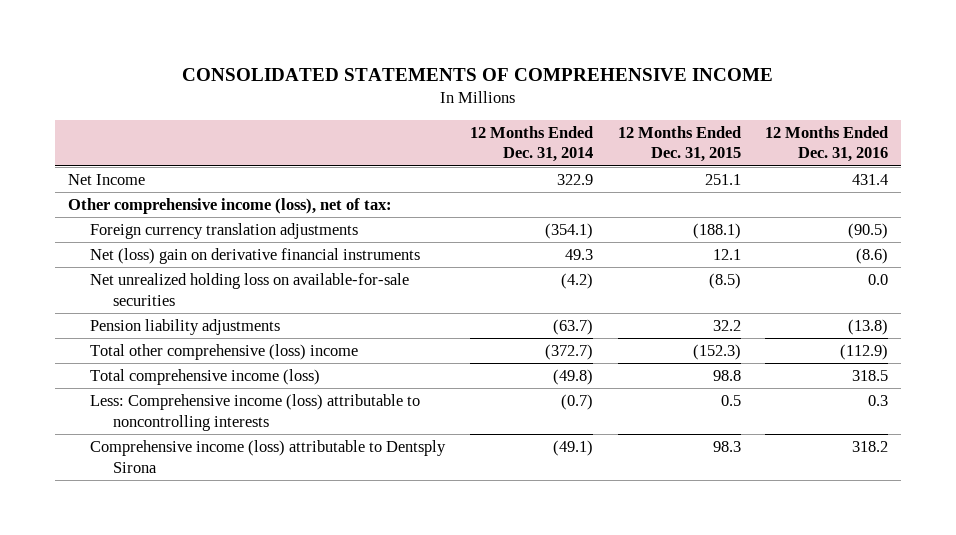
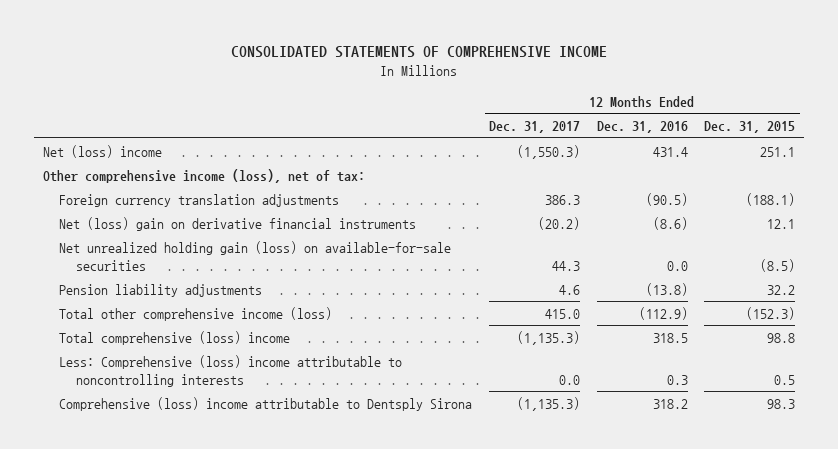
- | 12 Months Ended Dec. 31, 2014 | 12 Months Ended Dec. 31, 2015 | 12 Months Ended Dec. 31, 2016
+ | 12 Months Ended Dec. 31, 2017 | 12 Months Ended Dec. 31, 2016 | 12 Months Ended Dec. 31, 2015
- Net Income | 322.9 | 251.1 | 431.4
+ Net (loss) income | (1,550.3) | 431.4 | 251.1
- Net unrealized holding loss on available-for-sale securities | (4.2) | (8.5) | 0.0
+ Net unrealized holding gain (loss) on available-for-sale securities | 44.3 | 0.0 | (8.5)
- Total other comprehensive (loss) income | (372.7) | (152.3) | (112.9)
- Total comprehensive income (loss) | (49.8) | 98.8 | 318.5
- Less: Comprehensive income (loss) attributable to noncontrolling interests | (0.7) | 0.5 | 0.3
- Comprehensive income (loss) attributable to Dentsply Sirona | (49.1) | 98.3 | 318.2
+ Total other comprehensive income (loss) | 415.0 | (112.9) | (152.3)
+ Total comprehensive (loss) income | (1,135.3) | 318.5 | 98.8
+ Less: Comprehensive (loss) income attributable to noncontrolling interests | 0.0 | 0.3 | 0.5
+ Comprehensive (loss) income attributable to Dentsply Sirona | (1,135.3) | 318.2 | 98.3

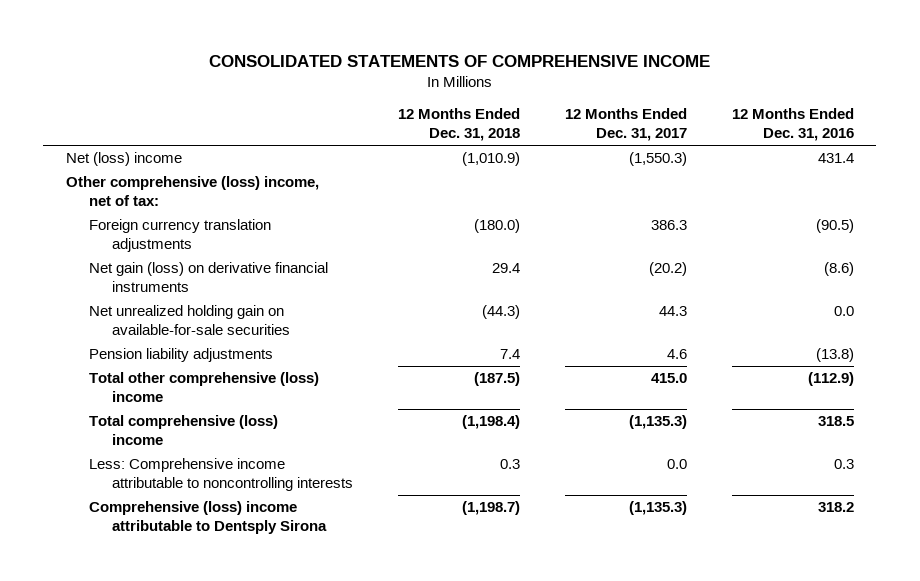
- | 12 Months Ended Dec. 31, 2017 | 12 Months Ended Dec. 31, 2016 | 12 Months Ended Dec. 31, 2015
+ | 12 Months Ended Dec. 31, 2018 | 12 Months Ended Dec. 31, 2017 | 12 Months Ended Dec. 31, 2016
- Other comprehensive income (loss), net of tax:
+ Other comprehensive (loss) income, net of tax:
- Net (loss) gain on derivative financial instruments | (20.2) | (8.6) | 12.1
- Net unrealized holding gain (loss) on available-for-sale securities | 44.3 | 0.0 | (8.5)
+ Net gain (loss) on derivative financial instruments | 29.4 | (20.2) | (8.6)
+ Net unrealized holding gain on available-for-sale securities | (44.3) | 44.3 | 0.0
- Total other comprehensive income (loss) | 415.0 | (112.9) | (152.3)
+ Total other comprehensive (loss) income | (187.5) | 415.0 | (112.9)
- Less: Comprehensive (loss) income attributable to noncontrolling interests | 0.0 | 0.3 | 0.5
+ Less: Comprehensive income attributable to noncontrolling interests | 0.3 | 0.0 | 0.3

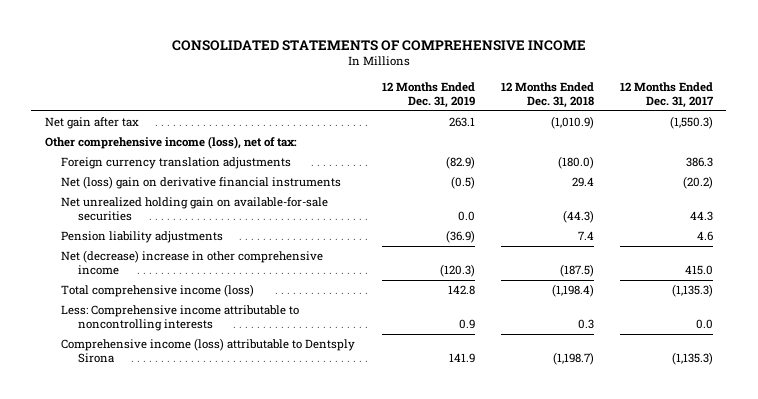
- | 12 Months Ended Dec. 31, 2018 | 12 Months Ended Dec. 31, 2017 | 12 Months Ended Dec. 31, 2016
+ | 12 Months Ended Dec. 31, 2019 | 12 Months Ended Dec. 31, 2018 | 12 Months Ended Dec. 31, 2017
- Net (loss) income | (1,010.9) | (1,550.3) | 431.4
- Other comprehensive (loss) income, net of tax:
+ Net gain after tax | 263.1 | (1,010.9) | (1,550.3)
+ Other comprehensive income (loss), net of tax:
- Net gain (loss) on derivative financial instruments | 29.4 | (20.2) | (8.6)
+ Net (loss) gain on derivative financial instruments | (0.5) | 29.4 | (20.2)
- Total other comprehensive (loss) income | (187.5) | 415.0 | (112.9)
- Total comprehensive (loss) income | (1,198.4) | (1,135.3) | 318.5
+ Net (decrease) increase in other comprehensive income | (120.3) | (187.5) | 415.0
+ Total comprehensive income (loss) | 142.8 | (1,198.4) | (1,135.3)
- Comprehensive (loss) income attributable to Dentsply Sirona | (1,198.7) | (1,135.3) | 318.2
+ Comprehensive income (loss) attributable to Dentsply Sirona | 141.9 | (1,198.7) | (1,135.3)

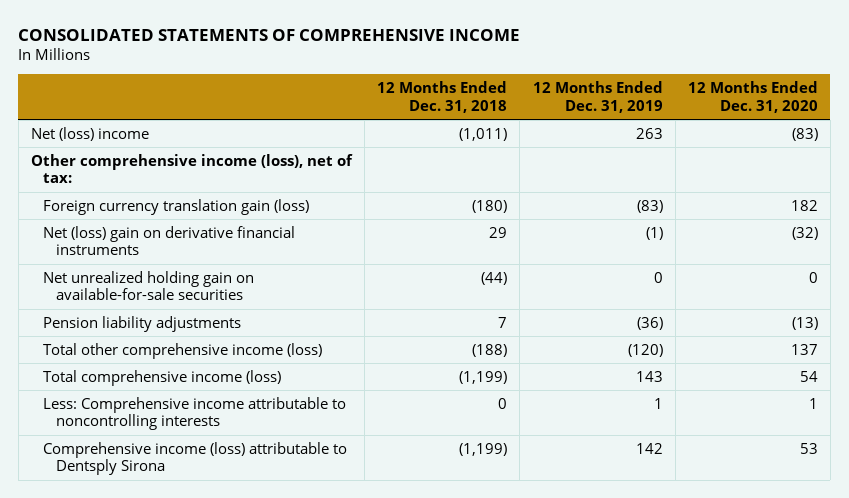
- | 12 Months Ended Dec. 31, 2019 | 12 Months Ended Dec. 31, 2018 | 12 Months Ended Dec. 31, 2017
+ | 12 Months Ended Dec. 31, 2018 | 12 Months Ended Dec. 31, 2019 | 12 Months Ended Dec. 31, 2020
- Net gain after tax | 263.1 | (1,010.9) | (1,550.3)
+ Net (loss) income | (1,011) | 263 | (83)
- Foreign currency translation adjustments | (82.9) | (180.0) | 386.3
- Net (loss) gain on derivative financial instruments | (0.5) | 29.4 | (20.2)
- Net unrealized holding gain on available-for-sale securities | 0.0 | (44.3) | 44.3
- Pension liability adjustments | (36.9) | 7.4 | 4.6
- Net (decrease) increase in other comprehensive income | (120.3) | (187.5) | 415.0
- Total comprehensive income (loss) | 142.8 | (1,198.4) | (1,135.3)
- Less: Comprehensive income attributable to noncontrolling interests | 0.9 | 0.3 | 0.0
- Comprehensive income (loss) attributable to Dentsply Sirona | 141.9 | (1,198.7) | (1,135.3)
+ Foreign currency translation gain (loss) | (180) | (83) | 182
+ Net (loss) gain on derivative financial instruments | 29 | (1) | (32)
+ Net unrealized holding gain on available-for-sale securities | (44) | 0 | 0
+ Pension liability adjustments | 7 | (36) | (13)
+ Total other comprehensive income (loss) | (188) | (120) | 137
+ Total comprehensive income (loss) | (1,199) | 143 | 54
+ Less: Comprehensive income attributable to noncontrolling interests | 0 | 1 | 1
+ Comprehensive income (loss) attributable to Dentsply Sirona | (1,199) | 142 | 53

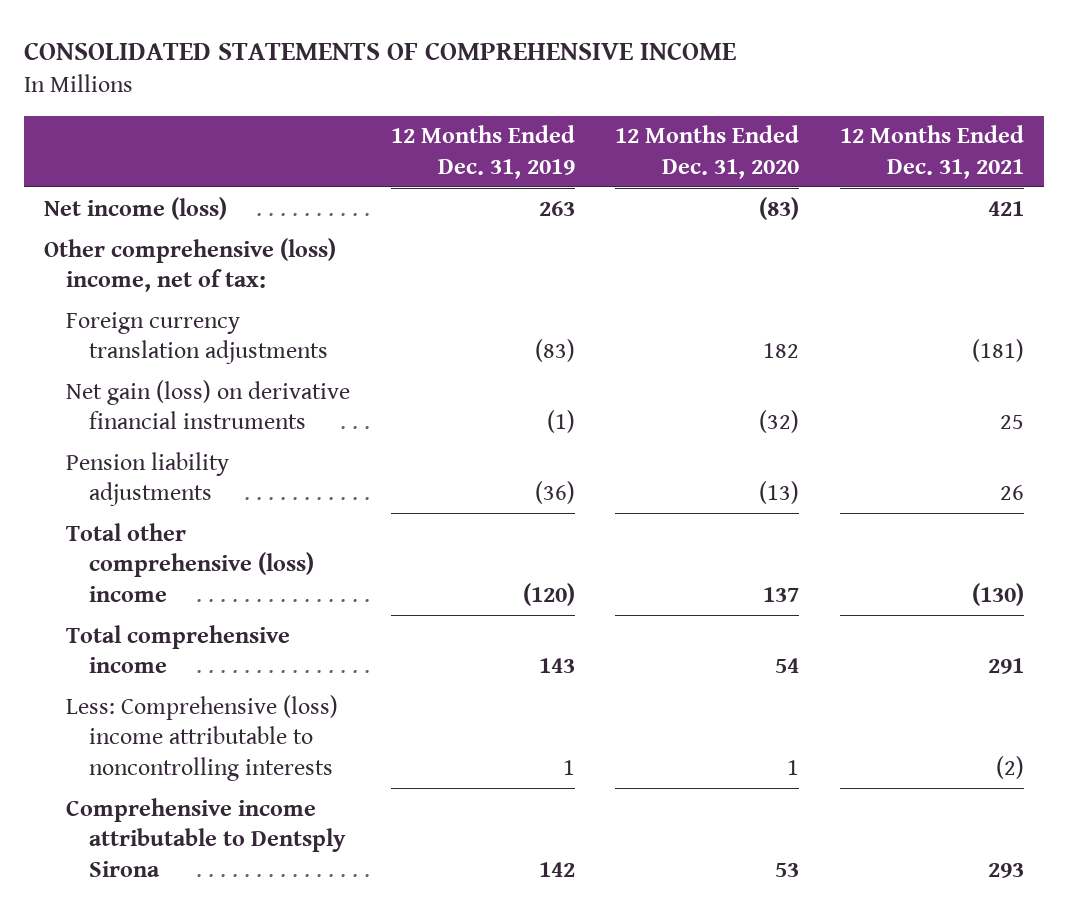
- | 12 Months Ended Dec. 31, 2018 | 12 Months Ended Dec. 31, 2019 | 12 Months Ended Dec. 31, 2020
+ | 12 Months Ended Dec. 31, 2019 | 12 Months Ended Dec. 31, 2020 | 12 Months Ended Dec. 31, 2021
- Net (loss) income | (1,011) | 263 | (83)
- Other comprehensive income (loss), net of tax:
- Foreign currency translation gain (loss) | (180) | (83) | 182
- Net (loss) gain on derivative financial instruments | 29 | (1) | (32)
- Net unrealized holding gain on available-for-sale securities | (44) | 0 | 0
+ Net income (loss) | 263 | (83) | 421
+ Other comprehensive (loss) income, net of tax:
+ Foreign currency translation adjustments | (83) | 182 | (181)
+ Net gain (loss) on derivative financial instruments | (1) | (32) | 25
- Total other comprehensive income (loss) | (188) | (120) | 137
- Total comprehensive income (loss) | (1,199) | 143 | 54
- Less: Comprehensive income attributable to noncontrolling interests | 0 | 1 | 1
- Comprehensive income (loss) attributable to Dentsply Sirona | (1,199) | 142 | 53
+ Total other comprehensive (loss) income | (120) | 137 | (130)
+ Total comprehensive income | 143 | 54 | 291
+ Less: Comprehensive (loss) income attributable to noncontrolling interests | 1 | 1 | (2)
+ Comprehensive income attributable to Dentsply Sirona | 142 | 53 | 293

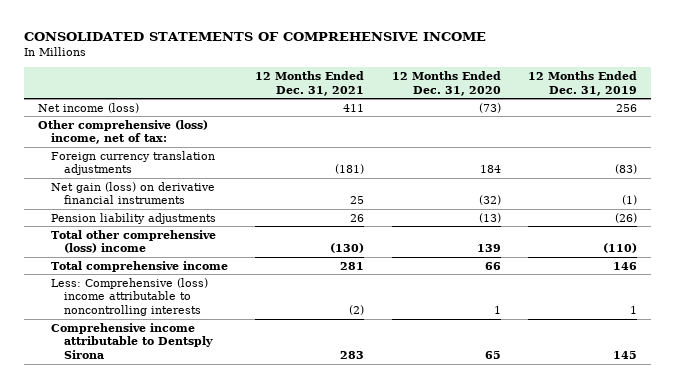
- | 12 Months Ended Dec. 31, 2019 | 12 Months Ended Dec. 31, 2020 | 12 Months Ended Dec. 31, 2021
+ | 12 Months Ended Dec. 31, 2021 | 12 Months Ended Dec. 31, 2020 | 12 Months Ended Dec. 31, 2019
- Net income (loss) | 263 | (83) | 421
+ Net income (loss) | 411 | (73) | 256
- Foreign currency translation adjustments | (83) | 182 | (181)
+ Foreign currency translation adjustments | (181) | 184 | (83)
- Pension liability adjustments | (36) | (13) | 26
- Total other comprehensive (loss) income | (120) | 137 | (130)
- Total comprehensive income | 143 | 54 | 291
+ Pension liability adjustments | 26 | (13) | (26)
+ Total other comprehensive (loss) income | (130) | 139 | (110)
+ Total comprehensive income | 281 | 66 | 146
- Comprehensive income attributable to Dentsply Sirona | 142 | 53 | 293
+ Comprehensive income attributable to Dentsply Sirona | 283 | 65 | 145

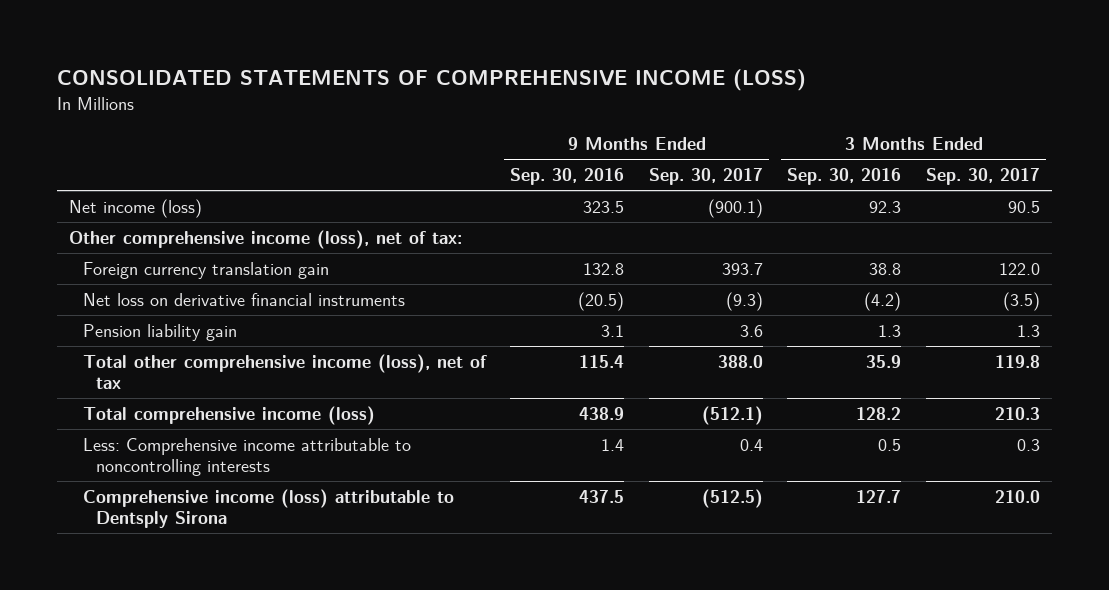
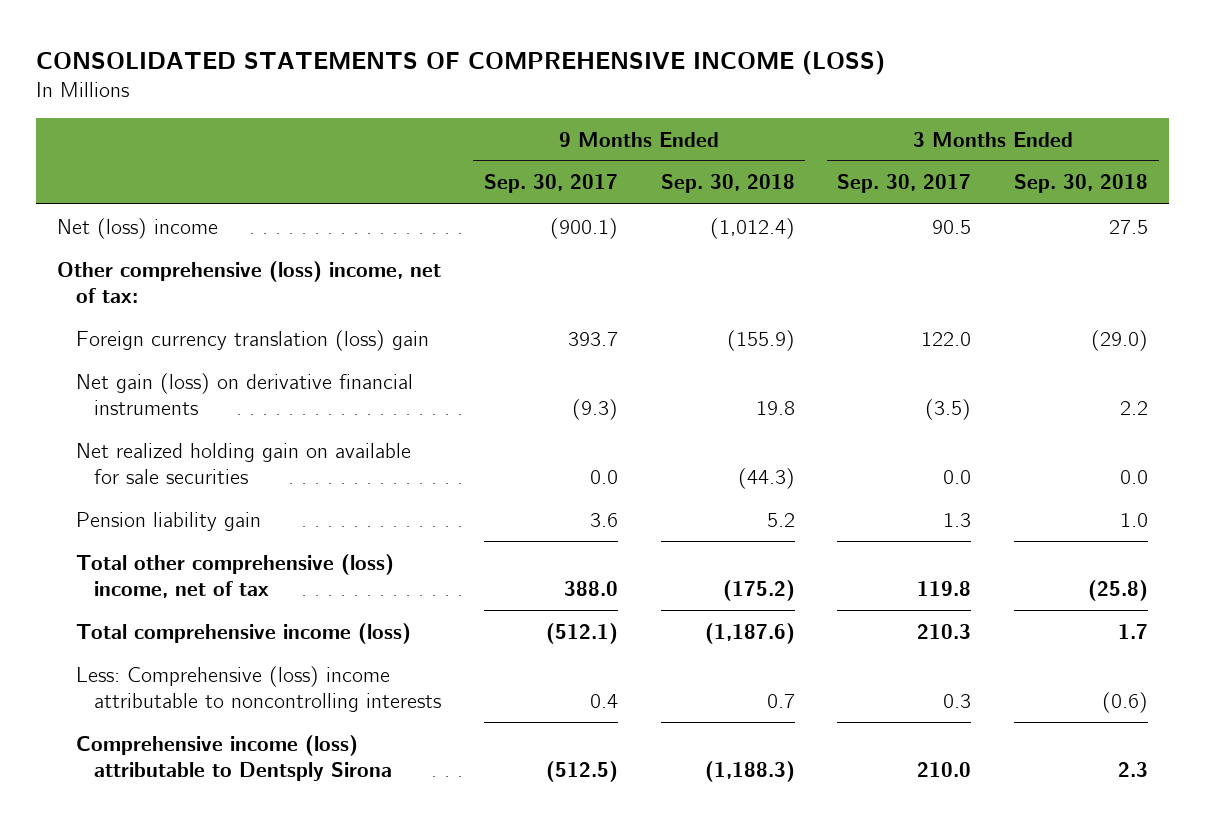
- | 9 Months Ended Sep. 30, 2016 | 9 Months Ended Sep. 30, 2017 | 3 Months Ended Sep. 30, 2016 | 3 Months Ended Sep. 30, 2017
+ | 9 Months Ended Sep. 30, 2017 | 9 Months Ended Sep. 30, 2018 | 3 Months Ended Sep. 30, 2017 | 3 Months Ended Sep. 30, 2018
- Net income (loss) | 323.5 | (900.1) | 92.3 | 90.5
- Other comprehensive income (loss), net of tax:
- Foreign currency translation gain | 132.8 | 393.7 | 38.8 | 122.0
- Net loss on derivative financial instruments | (20.5) | (9.3) | (4.2) | (3.5)
+ Net (loss) income | (900.1) | (1,012.4) | 90.5 | 27.5
+ Other comprehensive (loss) income, net of tax:
+ Foreign currency translation (loss) gain | 393.7 | (155.9) | 122.0 | (29.0)
+ Net gain (loss) on derivative financial instruments | (9.3) | 19.8 | (3.5) | 2.2
+ Net realized holding gain on available for sale securities | 0.0 | (44.3) | 0.0 | 0.0
- Total other comprehensive income (loss), net of tax | 115.4 | 388.0 | 35.9 | 119.8
+ Total other comprehensive (loss) income, net of tax | 388.0 | (175.2) | 119.8 | (25.8)
- Less: Comprehensive income attributable to noncontrolling interests | 1.4 | 0.4 | 0.5 | 0.3
+ Less: Comprehensive (loss) income attributable to noncontrolling interests | 0.4 | 0.7 | 0.3 | (0.6)

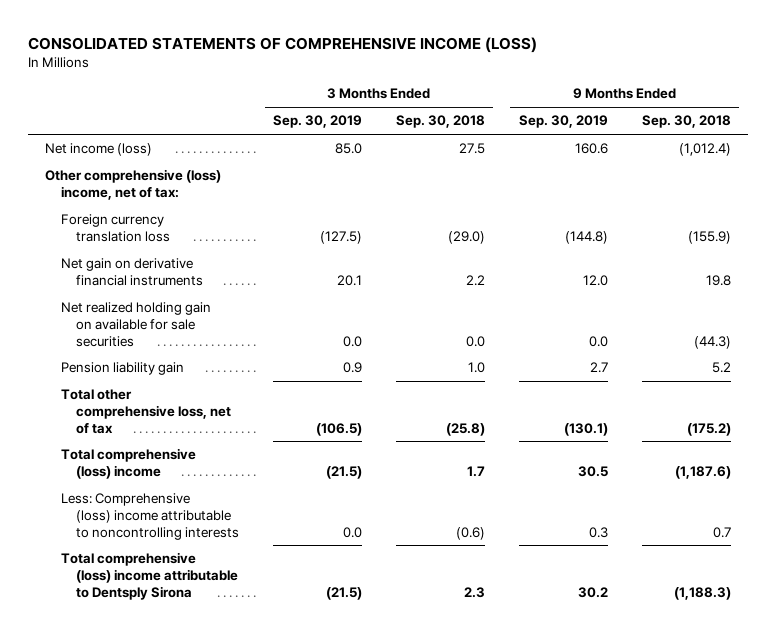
- | 9 Months Ended Sep. 30, 2017 | 9 Months Ended Sep. 30, 2018 | 3 Months Ended Sep. 30, 2017 | 3 Months Ended Sep. 30, 2018
+ | 3 Months Ended Sep. 30, 2019 | 3 Months Ended Sep. 30, 2018 | 9 Months Ended Sep. 30, 2019 | 9 Months Ended Sep. 30, 2018
- Net (loss) income | (900.1) | (1,012.4) | 90.5 | 27.5
+ Net income (loss) | 85.0 | 27.5 | 160.6 | (1,012.4)
- Foreign currency translation (loss) gain | 393.7 | (155.9) | 122.0 | (29.0)
- Net gain (loss) on derivative financial instruments | (9.3) | 19.8 | (3.5) | 2.2
+ Foreign currency translation loss | (127.5) | (29.0) | (144.8) | (155.9)
+ Net gain on derivative financial instruments | 20.1 | 2.2 | 12.0 | 19.8
- Total other comprehensive (loss) income, net of tax | 388.0 | (175.2) | 119.8 | (25.8)
- Total comprehensive income (loss) | (512.1) | (1,187.6) | 210.3 | 1.7
+ Total other comprehensive loss, net of tax | (106.5) | (25.8) | (130.1) | (175.2)
+ Total comprehensive (loss) income | (21.5) | 1.7 | 30.5 | (1,187.6)
- Comprehensive income (loss) attributable to Dentsply Sirona | (512.5) | (1,188.3) | 210.0 | 2.3
+ Total comprehensive (loss) income attributable to Dentsply Sirona | (21.5) | 2.3 | 30.2 | (1,188.3)

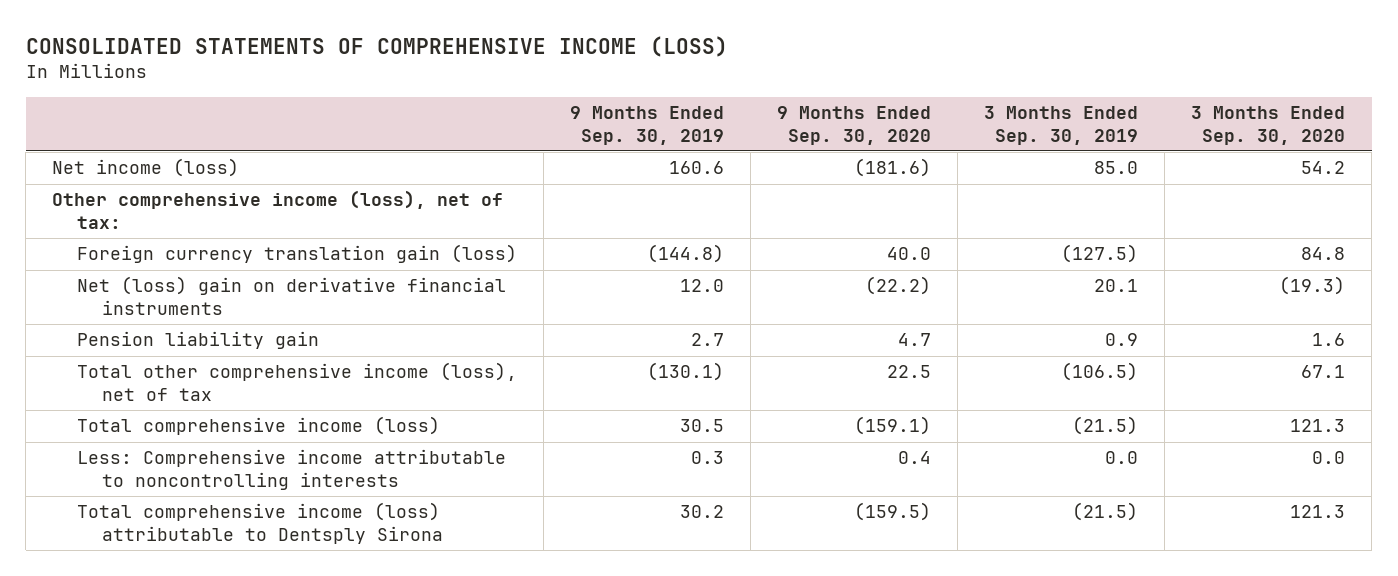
- | 3 Months Ended Sep. 30, 2019 | 3 Months Ended Sep. 30, 2018 | 9 Months Ended Sep. 30, 2019 | 9 Months Ended Sep. 30, 2018
+ | 9 Months Ended Sep. 30, 2019 | 9 Months Ended Sep. 30, 2020 | 3 Months Ended Sep. 30, 2019 | 3 Months Ended Sep. 30, 2020
- Other comprehensive (loss) income, net of tax:
- Foreign currency translation loss | (127.5) | (29.0) | (144.8) | (155.9)
- Net gain on derivative financial instruments | 20.1 | 2.2 | 12.0 | 19.8
- Net realized holding gain on available for sale securities | 0.0 | 0.0 | 0.0 | (44.3)
+ Other comprehensive income (loss), net of tax:
+ Foreign currency translation gain (loss) | (144.8) | 40.0 | (127.5) | 84.8
+ Net (loss) gain on derivative financial instruments | 12.0 | (22.2) | 20.1 | (19.3)
- Total other comprehensive loss, net of tax | (106.5) | (25.8) | (130.1) | (175.2)
- Total comprehensive (loss) income | (21.5) | 1.7 | 30.5 | (1,187.6)
- Less: Comprehensive (loss) income attributable to noncontrolling interests | 0.0 | (0.6) | 0.3 | 0.7
- Total comprehensive (loss) income attributable to Dentsply Sirona | (21.5) | 2.3 | 30.2 | (1,188.3)
+ Total other comprehensive income (loss), net of tax | (130.1) | 22.5 | (106.5) | 67.1
+ Total comprehensive income (loss) | 30.5 | (159.1) | (21.5) | 121.3
+ Less: Comprehensive income attributable to noncontrolling interests | 0.3 | 0.4 | 0.0 | 0.0
+ Total comprehensive income (loss) attributable to Dentsply Sirona | 30.2 | (159.5) | (21.5) | 121.3

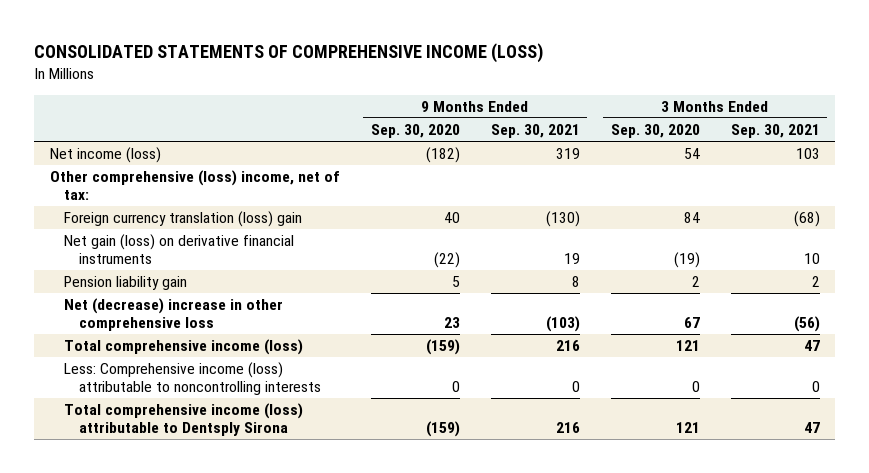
- | 9 Months Ended Sep. 30, 2019 | 9 Months Ended Sep. 30, 2020 | 3 Months Ended Sep. 30, 2019 | 3 Months Ended Sep. 30, 2020
+ | 9 Months Ended Sep. 30, 2020 | 9 Months Ended Sep. 30, 2021 | 3 Months Ended Sep. 30, 2020 | 3 Months Ended Sep. 30, 2021
- Net income (loss) | 160.6 | (181.6) | 85.0 | 54.2
- Other comprehensive income (loss), net of tax:
- Foreign currency translation gain (loss) | (144.8) | 40.0 | (127.5) | 84.8
- Net (loss) gain on derivative financial instruments | 12.0 | (22.2) | 20.1 | (19.3)
- Pension liability gain | 2.7 | 4.7 | 0.9 | 1.6
- Total other comprehensive income (loss), net of tax | (130.1) | 22.5 | (106.5) | 67.1
- Total comprehensive income (loss) | 30.5 | (159.1) | (21.5) | 121.3
- Less: Comprehensive income attributable to noncontrolling interests | 0.3 | 0.4 | 0.0 | 0.0
- Total comprehensive income (loss) attributable to Dentsply Sirona | 30.2 | (159.5) | (21.5) | 121.3
+ Net income (loss) | (182) | 319 | 54 | 103
+ Other comprehensive (loss) income, net of tax:
+ Foreign currency translation (loss) gain | 40 | (130) | 84 | (68)
+ Net gain (loss) on derivative financial instruments | (22) | 19 | (19) | 10
+ Pension liability gain | 5 | 8 | 2 | 2
+ Net (decrease) increase in other comprehensive loss | 23 | (103) | 67 | (56)
+ Total comprehensive income (loss) | (159) | 216 | 121 | 47
+ Less: Comprehensive income (loss) attributable to noncontrolling interests | 0 | 0 | 0 | 0
+ Total comprehensive income (loss) attributable to Dentsply Sirona | (159) | 216 | 121 | 47

